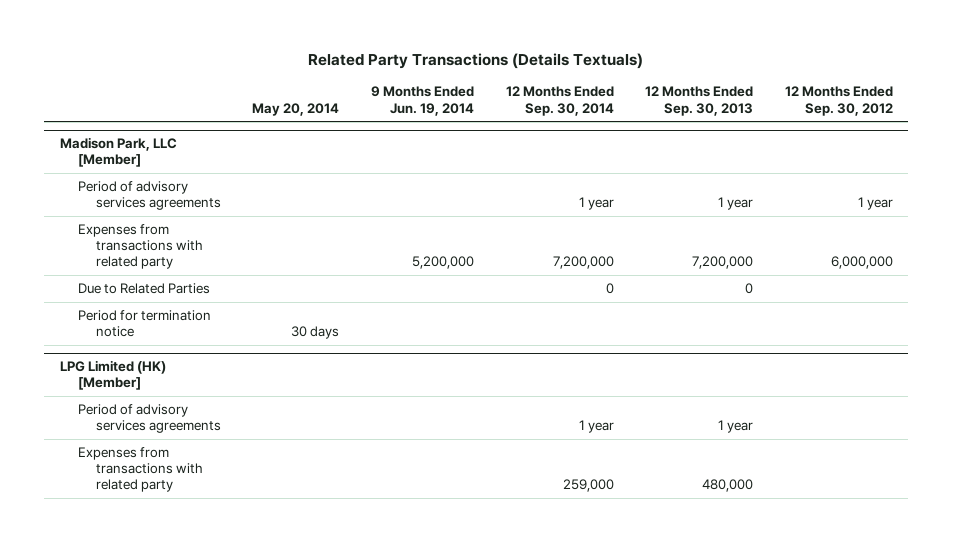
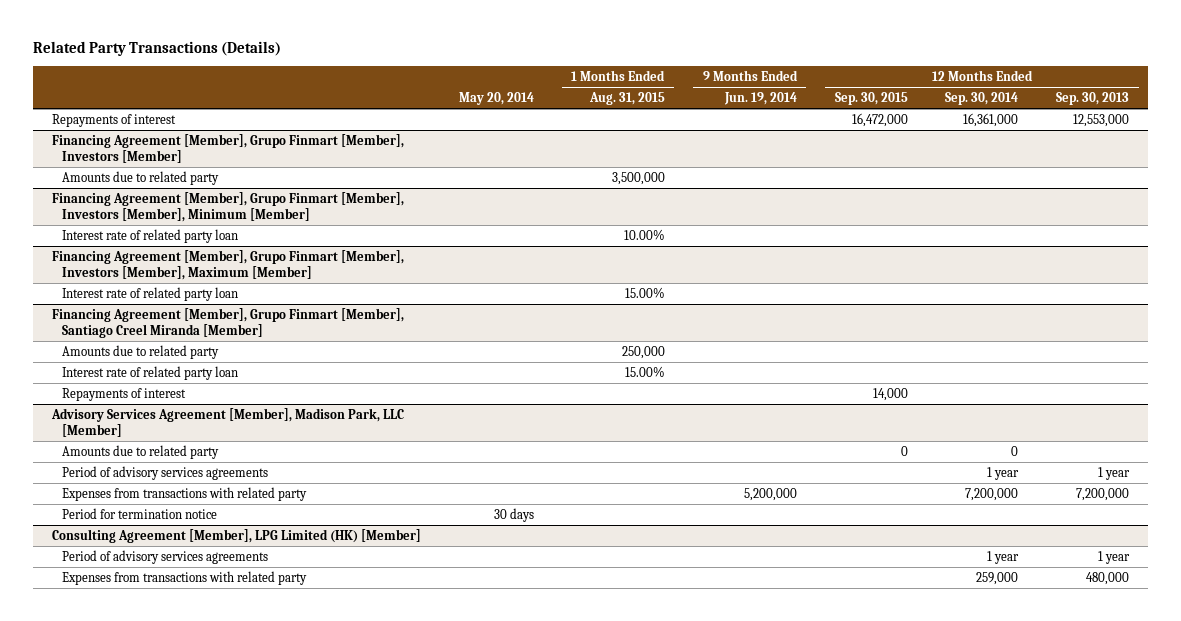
- Related Party Transactions (Details Textuals)
+ Related Party Transactions (Details)
- | May 20, 2014 | 9 Months Ended Jun. 19, 2014 | 12 Months Ended Sep. 30, 2014 | 12 Months Ended Sep. 30, 2013 | 12 Months Ended Sep. 30, 2012
+ | May 20, 2014 | 1 Months Ended Aug. 31, 2015 | 9 Months Ended Jun. 19, 2014 | 12 Months Ended Sep. 30, 2015 | 12 Months Ended Sep. 30, 2014 | 12 Months Ended Sep. 30, 2013
- Madison Park, LLC [Member]
+ Repayments of interest | | | | 16,472,000 | 16,361,000 | 12,553,000
+ Financing Agreement [Member], Grupo Finmart [Member], Investors [Member]
+ Amounts due to related party | | 3,500,000 | | | |
+ Financing Agreement [Member], Grupo Finmart [Member], Investors [Member], Minimum [Member]
+ Interest rate of related party loan | | 10.00% | | | |
+ Financing Agreement [Member], Grupo Finmart [Member], Investors [Member], Maximum [Member]
+ Interest rate of related party loan | | 15.00% | | | |
+ Financing Agreement [Member], Grupo Finmart [Member], Santiago Creel Miranda [Member]
+ Amounts due to related party | | 250,000 | | | |
+ Interest rate of related party loan | | 15.00% | | | |
+ Repayments of interest | | | | 14,000 | |
+ Advisory Services Agreement [Member], Madison Park, LLC [Member]
+ Amounts due to related party | | | | 0 | 0 |
- Due to Related Parties | | | 0 | 0 |
- LPG Limited (HK) [Member]
+ Consulting Agreement [Member], LPG Limited (HK) [Member]

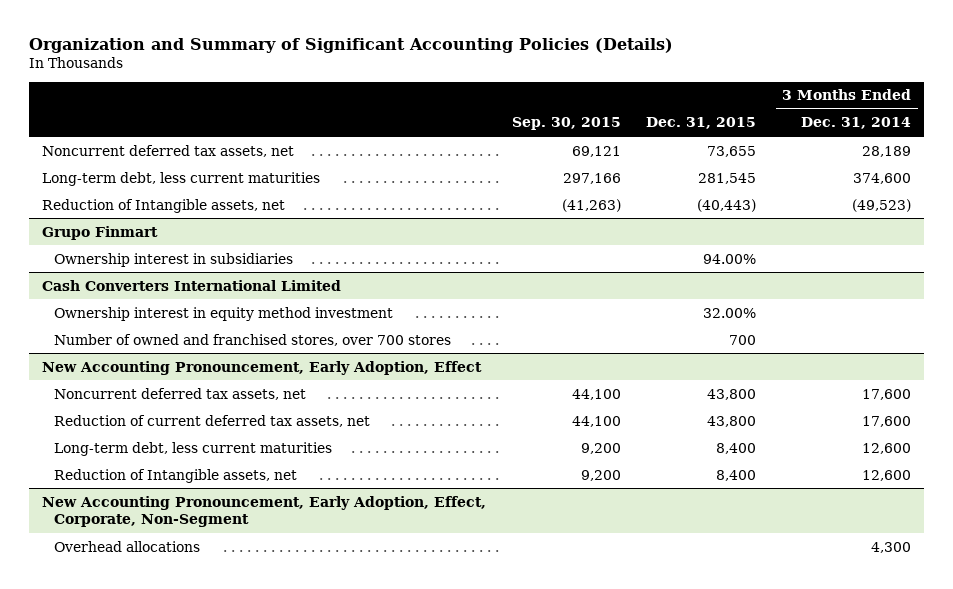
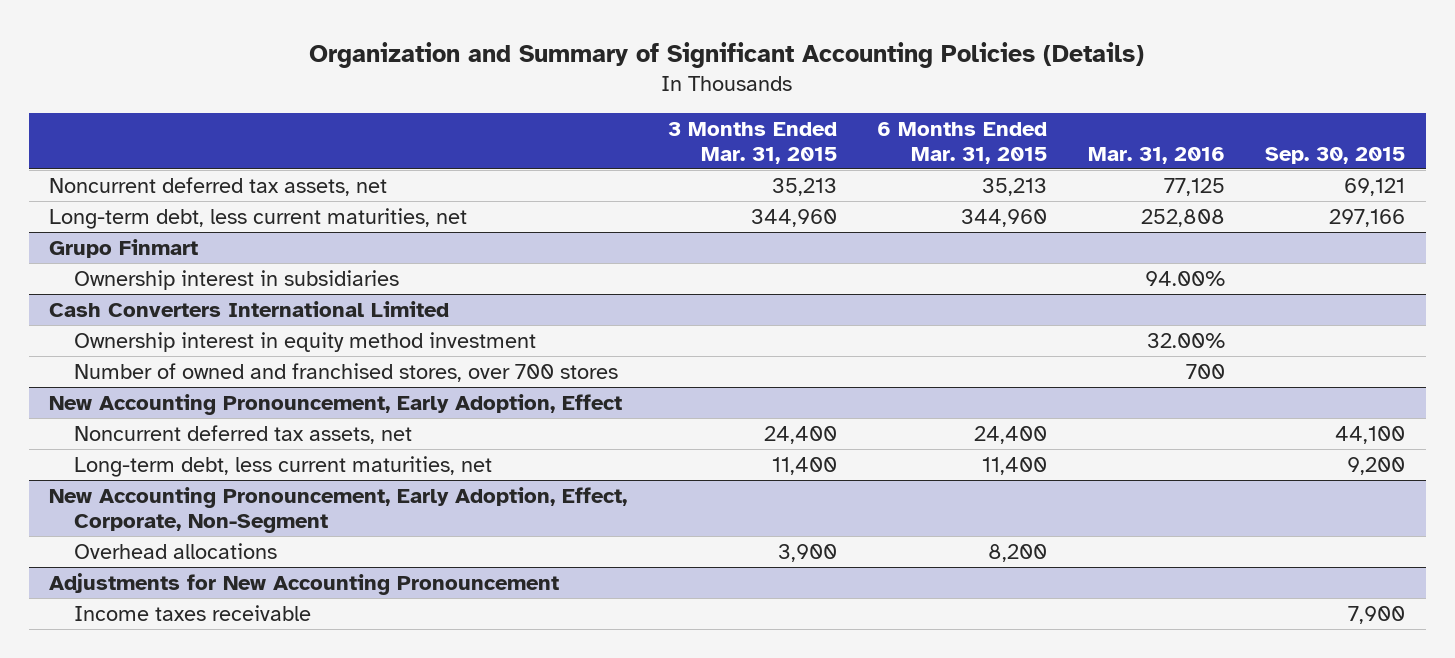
- | Sep. 30, 2015 | Dec. 31, 2015 | 3 Months Ended Dec. 31, 2014
+ | 3 Months Ended Mar. 31, 2015 | 6 Months Ended Mar. 31, 2015 | Mar. 31, 2016 | Sep. 30, 2015
- Long-term debt, less current maturities | 297,166 | 281,545 | 374,600
- Reduction of Intangible assets, net | (41,263) | (40,443) | (49,523)
+ Long-term debt, less current maturities, net | 344,960 | 344,960 | 252,808 | 297,166
@ New Accounting Pronouncement, Early Adoption, Effect
- Reduction of current deferred tax assets, net | 44,100 | 43,800 | 17,600
- Long-term debt, less current maturities | 9,200 | 8,400 | 12,600
- Reduction of Intangible assets, net | 9,200 | 8,400 | 12,600
+ Long-term debt, less current maturities, net | 11,400 | 11,400 | | 9,200
+ Adjustments for New Accounting Pronouncement
+ Income taxes receivable | | | | 7,900

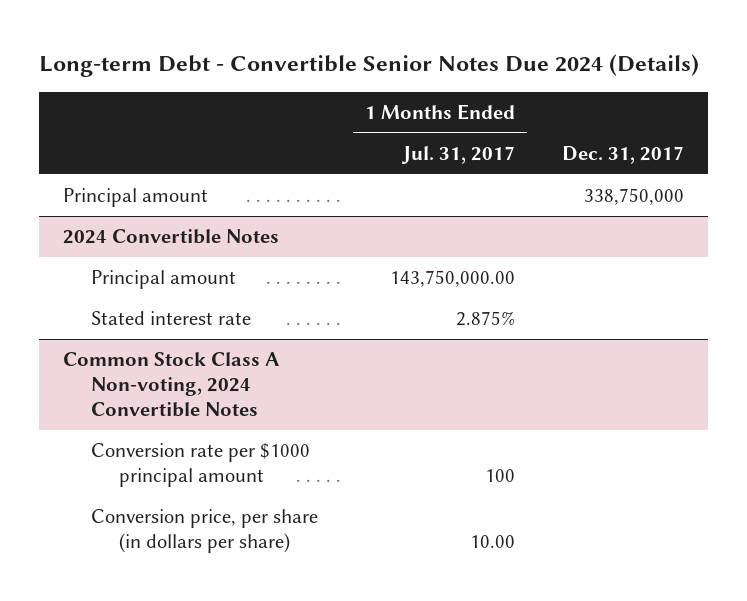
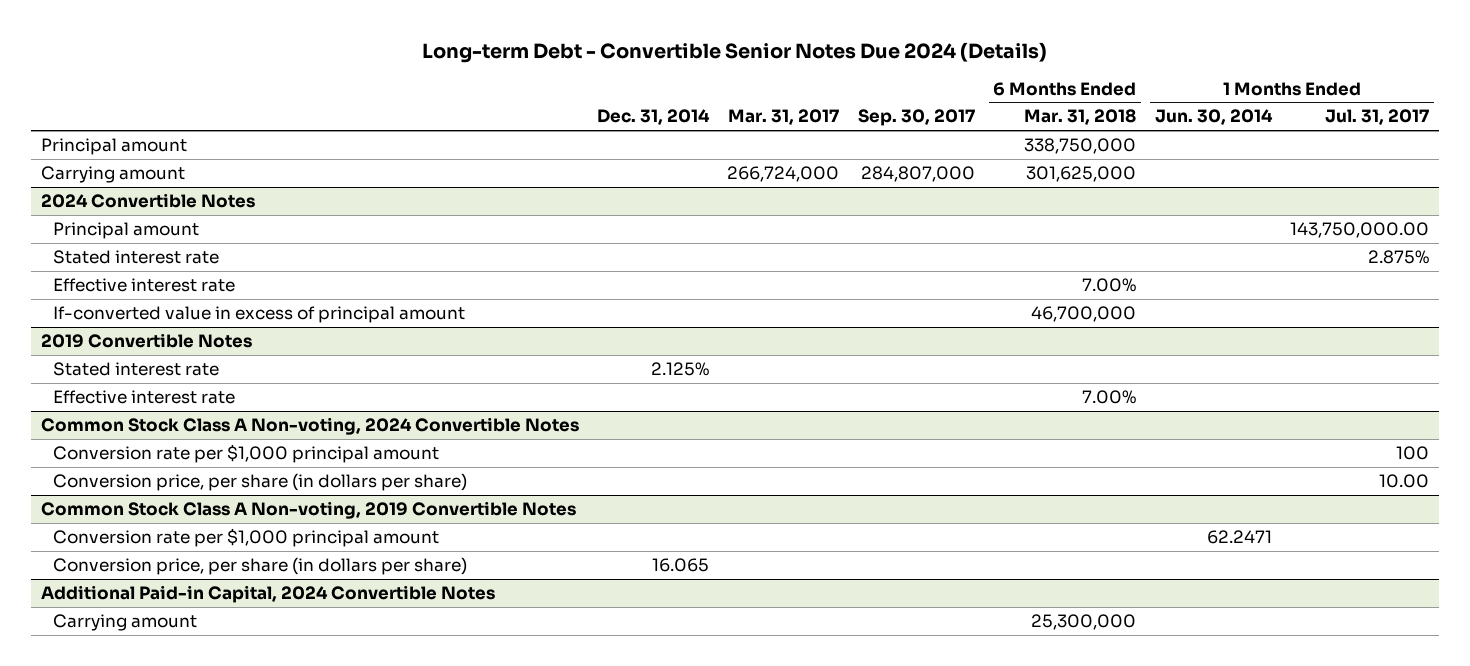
- | 1 Months Ended Jul. 31, 2017 | Dec. 31, 2017
+ | Dec. 31, 2014 | Mar. 31, 2017 | Sep. 30, 2017 | 6 Months Ended Mar. 31, 2018 | 1 Months Ended Jun. 30, 2014 | 1 Months Ended Jul. 31, 2017
+ Carrying amount | | 266,724,000 | 284,807,000 | 301,625,000 | |
@ 2024 Convertible Notes
+ Effective interest rate | | | | 7.00% | |
+ If-converted value in excess of principal amount | | | | 46,700,000 | |
+ 2019 Convertible Notes
+ Stated interest rate | 2.125% | | | | |
+ Effective interest rate | | | | 7.00% | |
@ Common Stock Class A Non-voting, 2024 Convertible Notes
- Conversion rate per $1000 principal amount | 100 |
+ Conversion rate per $1,000 principal amount | | | | | | 100
+ Common Stock Class A Non-voting, 2019 Convertible Notes
+ Conversion rate per $1,000 principal amount | | | | | 62.2471 |
+ Conversion price, per share (in dollars per share) | 16.065 | | | | |
+ Additional Paid-in Capital, 2024 Convertible Notes
+ Carrying amount | | | | 25,300,000 | |

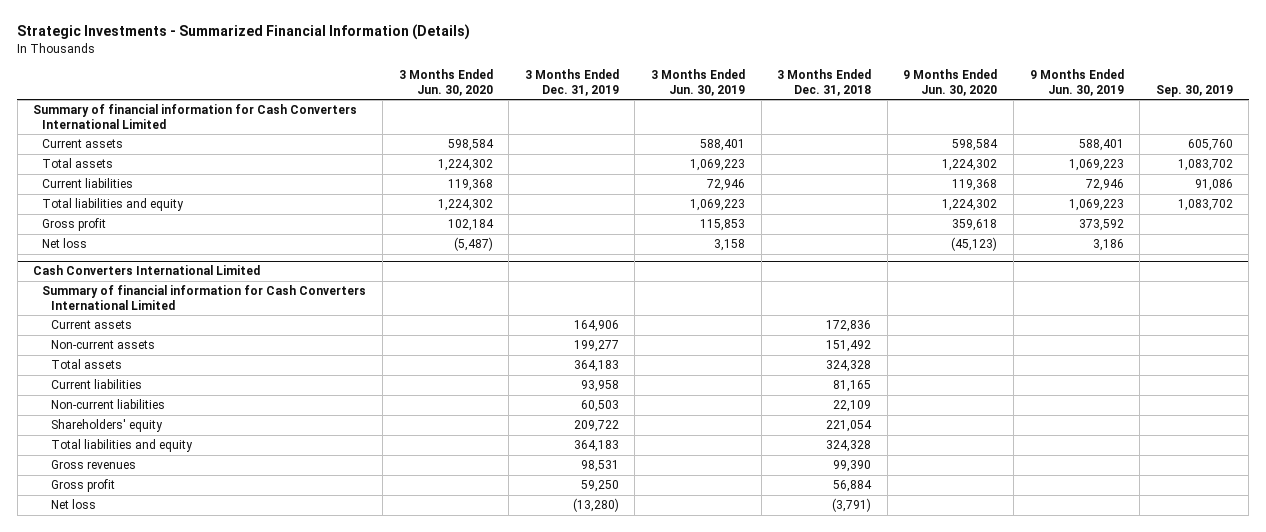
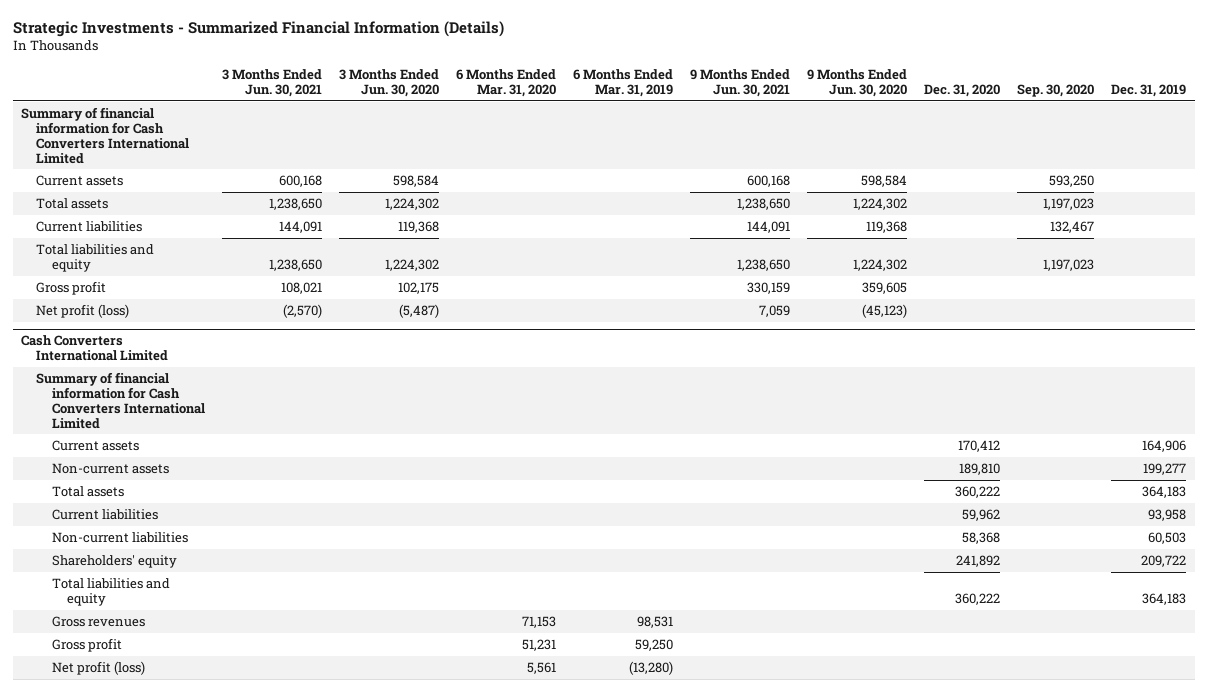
- | 3 Months Ended Jun. 30, 2020 | 3 Months Ended Dec. 31, 2019 | 3 Months Ended Jun. 30, 2019 | 3 Months Ended Dec. 31, 2018 | 9 Months Ended Jun. 30, 2020 | 9 Months Ended Jun. 30, 2019 | Sep. 30, 2019
+ | 3 Months Ended Jun. 30, 2021 | 3 Months Ended Jun. 30, 2020 | 6 Months Ended Mar. 31, 2020 | 6 Months Ended Mar. 31, 2019 | 9 Months Ended Jun. 30, 2021 | 9 Months Ended Jun. 30, 2020 | Dec. 31, 2020 | Sep. 30, 2020 | Dec. 31, 2019
- Gross profit | 102,184 | | 115,853 | | 359,618 | 373,592 |
- Net loss | (5,487) | | 3,158 | | (45,123) | 3,186 |
+ Gross profit | 108,021 | 102,175 | | | 330,159 | 359,605 | | |
+ Net profit (loss) | (2,570) | (5,487) | | | 7,059 | (45,123) | | |
@ Cash Converters International Limited
- Net loss | | (13,280) | | (3,791) | | |
+ Net profit (loss) | | | 5,561 | (13,280) | | | | |

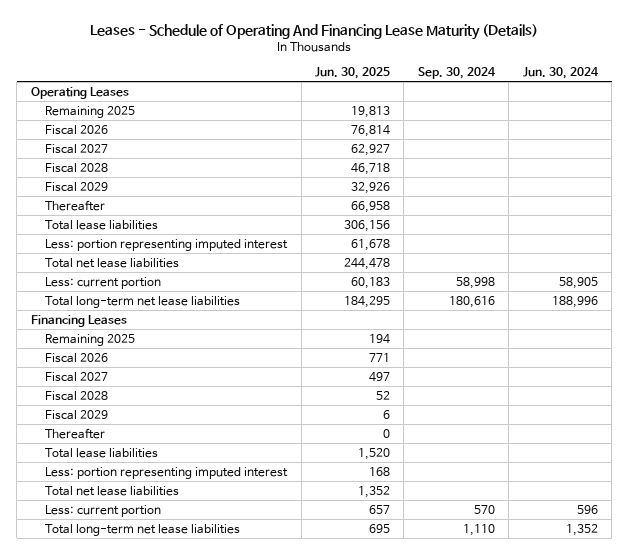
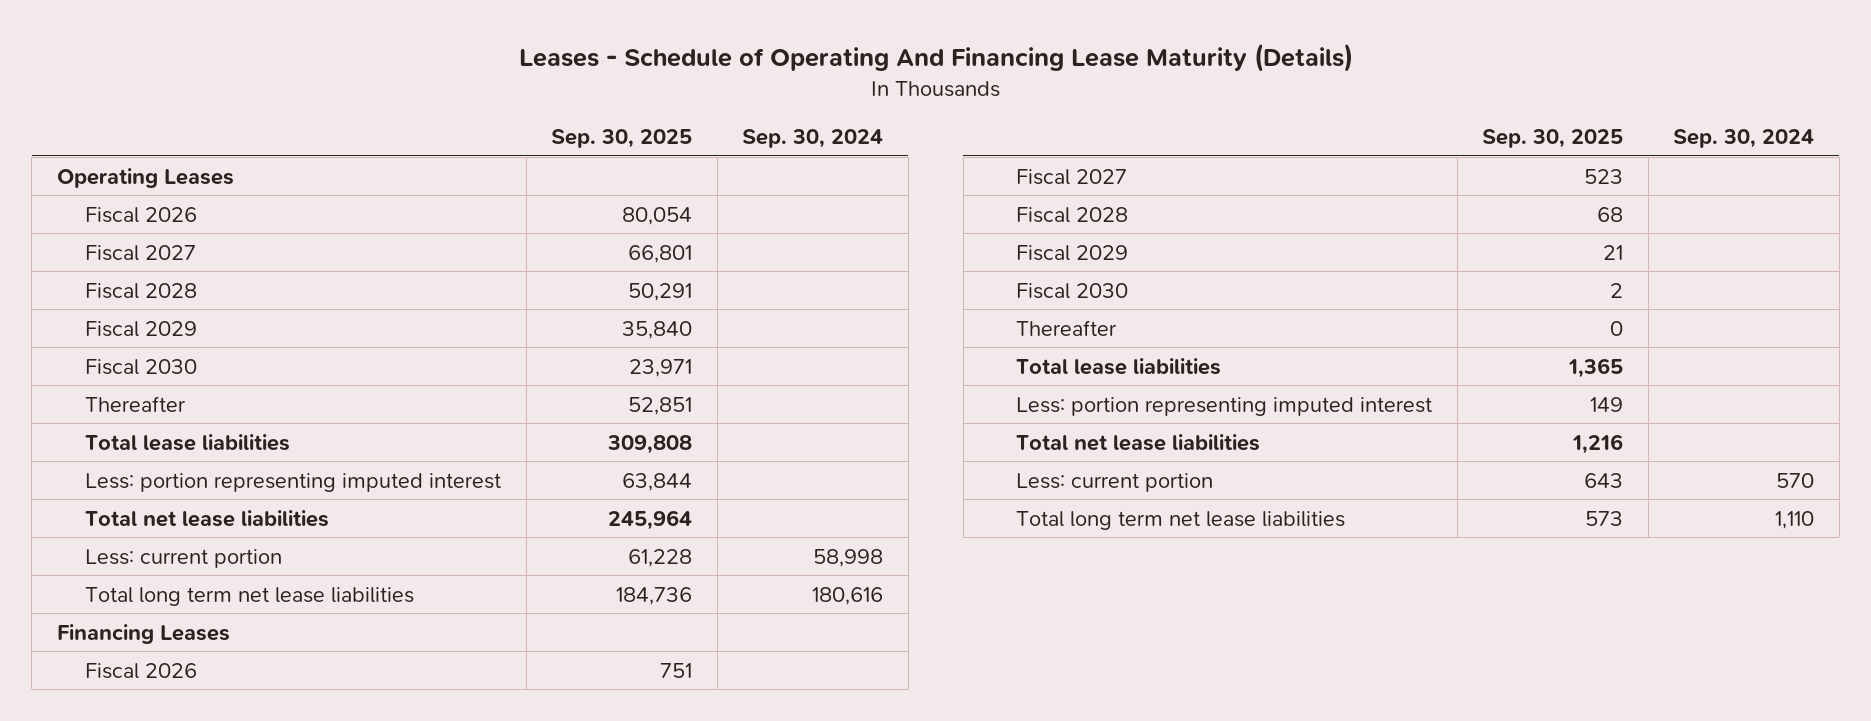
- | Jun. 30, 2025 | Sep. 30, 2024 | Jun. 30, 2024
+ | Sep. 30, 2025 | Sep. 30, 2024
- Remaining 2025 | 19,813 | |
+ Fiscal 2030 | 23,971 |
- Total long-term net lease liabilities | 184,295 | 180,616 | 188,996
+ Total long term net lease liabilities | 184,736 | 180,616
- Remaining 2025 | 194 | |
+ Fiscal 2030 | 2 |
- Total long-term net lease liabilities | 695 | 1,110 | 1,352
+ Total long term net lease liabilities | 573 | 1,110

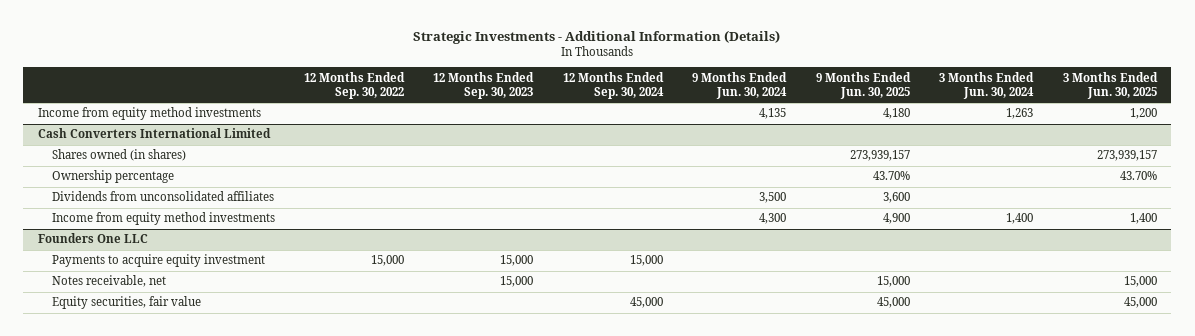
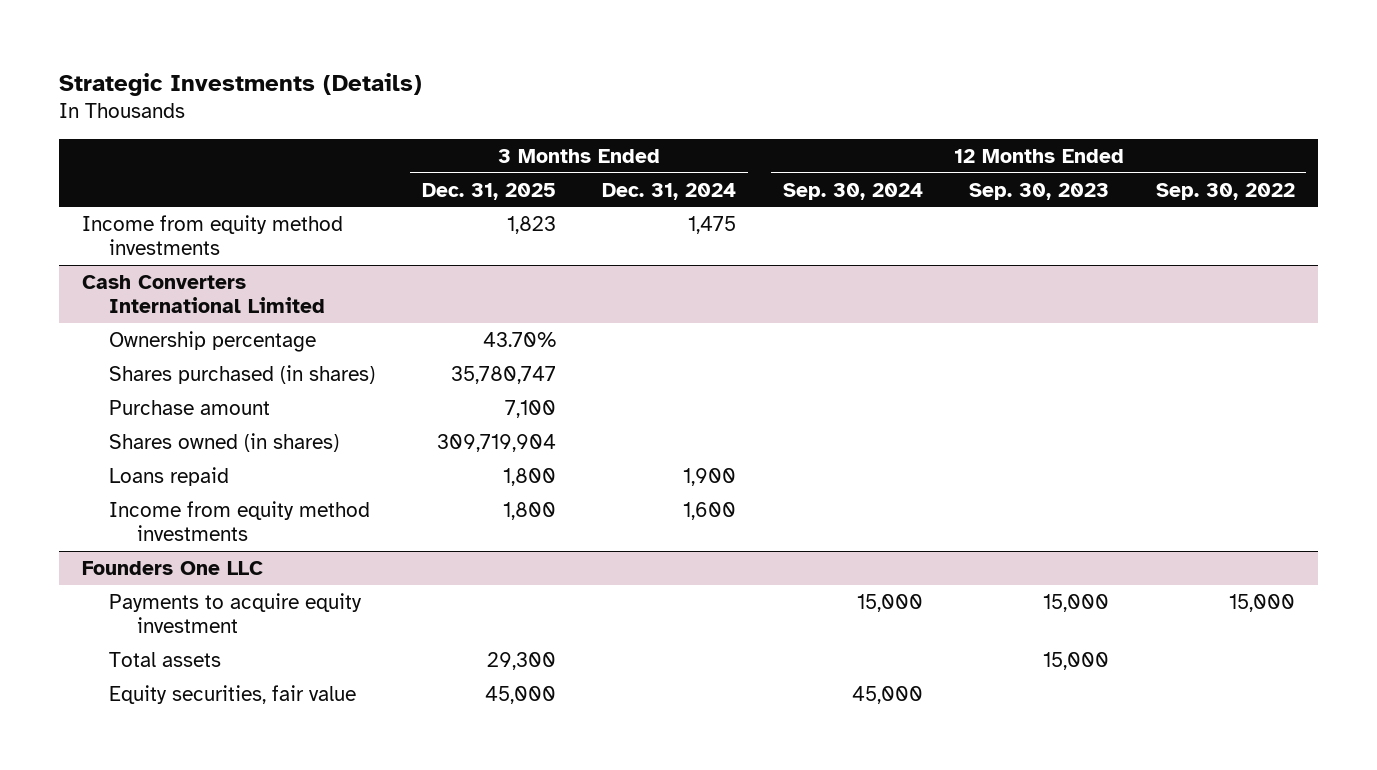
- Strategic Investments - Additional Information (Details)
+ Strategic Investments (Details)
- | 12 Months Ended Sep. 30, 2022 | 12 Months Ended Sep. 30, 2023 | 12 Months Ended Sep. 30, 2024 | 9 Months Ended Jun. 30, 2024 | 9 Months Ended Jun. 30, 2025 | 3 Months Ended Jun. 30, 2024 | 3 Months Ended Jun. 30, 2025
+ | 3 Months Ended Dec. 31, 2025 | 3 Months Ended Dec. 31, 2024 | 12 Months Ended Sep. 30, 2024 | 12 Months Ended Sep. 30, 2023 | 12 Months Ended Sep. 30, 2022
@ Cash Converters International Limited
- Dividends from unconsolidated affiliates | | | | 3,500 | 3,600 | |
+ Shares purchased (in shares) | 35,780,747 | | | |
+ Purchase amount | 7,100 | | | |
moved down: Shares owned (in shares) | 309,719,904 | | | |
+ Loans repaid | 1,800 | 1,900 | | |
@ Founders One LLC
- Notes receivable, net | | 15,000 | | | 15,000 | | 15,000
+ Total assets | 29,300 | | | 15,000 |

